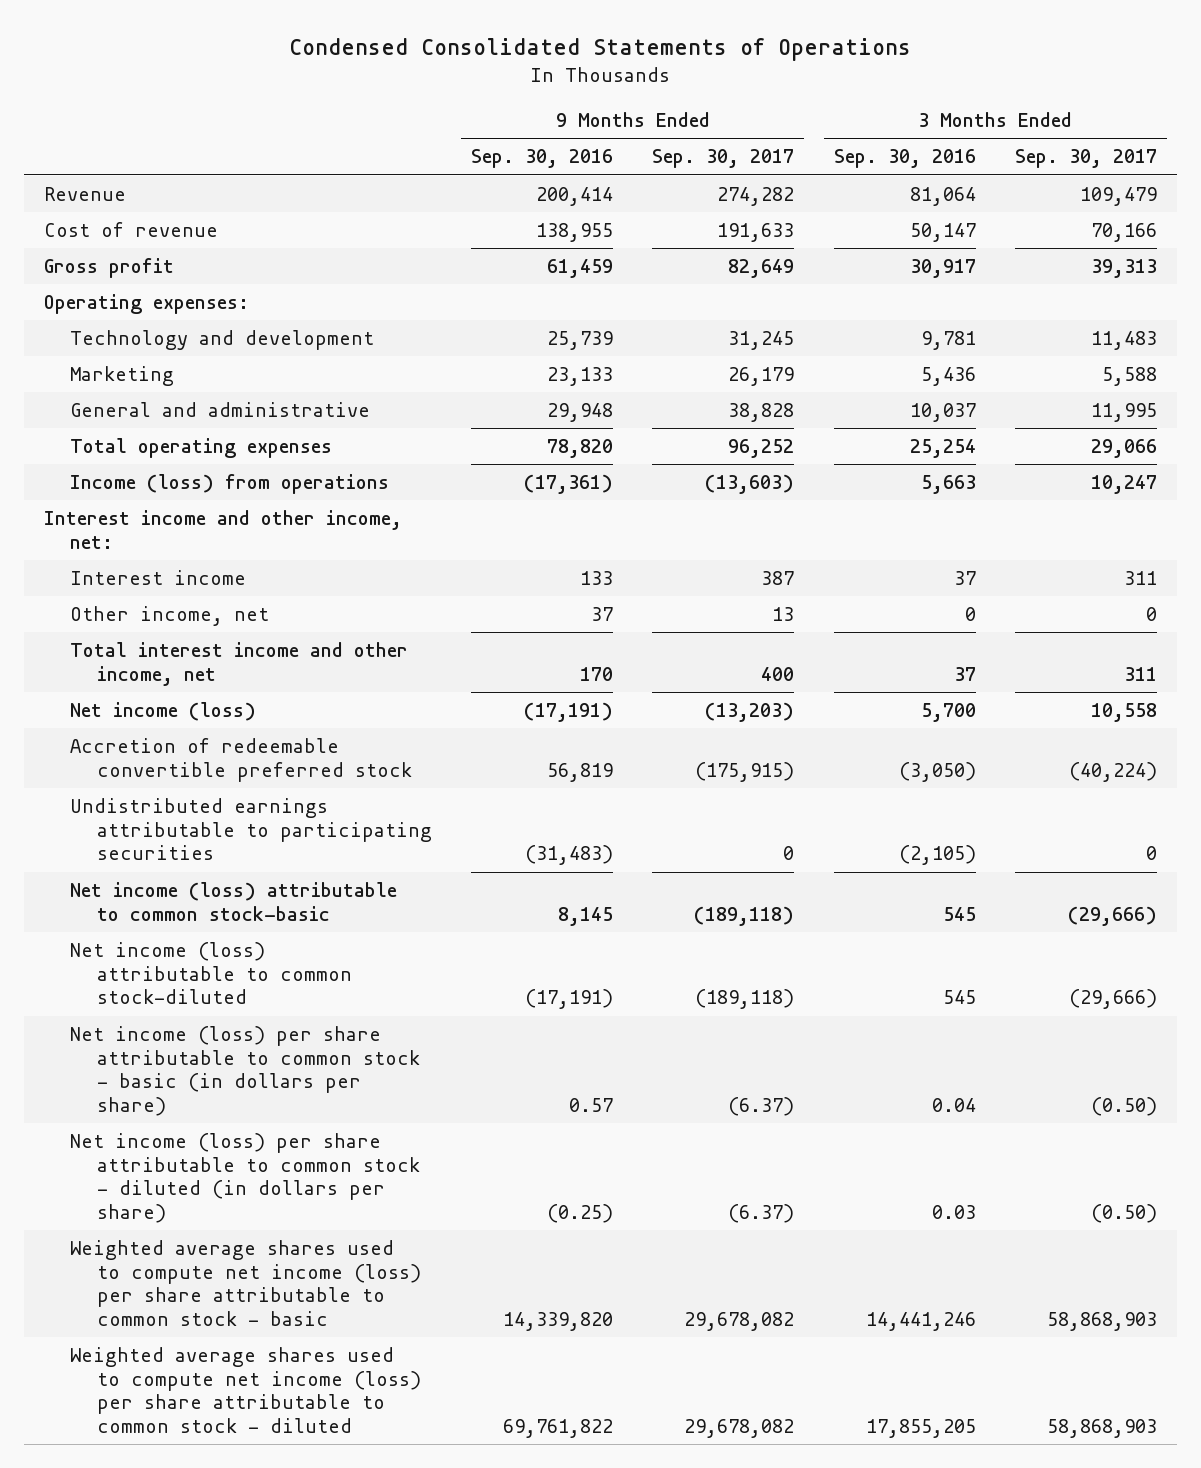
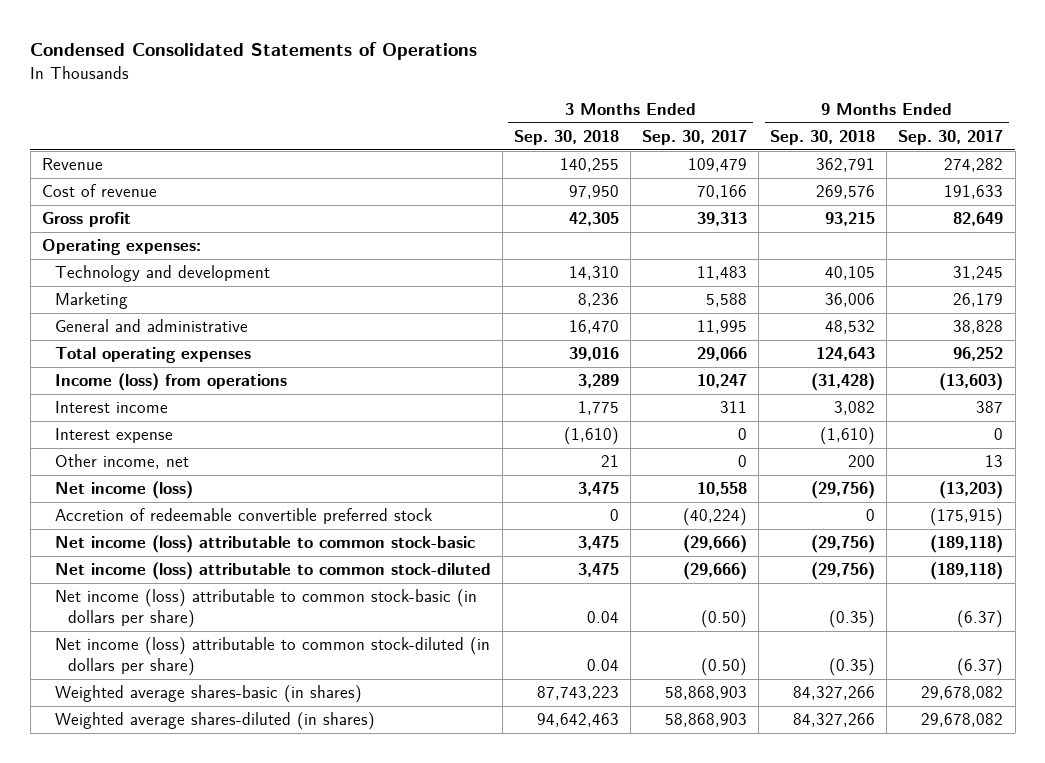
- | 9 Months Ended Sep. 30, 2016 | 9 Months Ended Sep. 30, 2017 | 3 Months Ended Sep. 30, 2016 | 3 Months Ended Sep. 30, 2017
+ | 3 Months Ended Sep. 30, 2018 | 3 Months Ended Sep. 30, 2017 | 9 Months Ended Sep. 30, 2018 | 9 Months Ended Sep. 30, 2017
- Interest income and other income, net:
+ Interest expense | (1,610) | 0 | (1,610) | 0
- Total interest income and other income, net | 170 | 400 | 37 | 311
- Undistributed earnings attributable to participating securities | (31,483) | 0 | (2,105) | 0
- Net income (loss) per share attributable to common stock - basic (in dollars per share) | 0.57 | (6.37) | 0.04 | (0.50)
- Net income (loss) per share attributable to common stock - diluted (in dollars per share) | (0.25) | (6.37) | 0.03 | (0.50)
- Weighted average shares used to compute net income (loss) per share attributable to common stock - basic | 14,339,820 | 29,678,082 | 14,441,246 | 58,868,903
- Weighted average shares used to compute net income (loss) per share attributable to common stock - diluted | 69,761,822 | 29,678,082 | 17,855,205 | 58,868,903
+ Net income (loss) attributable to common stock-basic (in dollars per share) | 0.04 | (0.50) | (0.35) | (6.37)
+ Net income (loss) attributable to common stock-diluted (in dollars per share) | 0.04 | (0.50) | (0.35) | (6.37)
+ Weighted average shares-basic (in shares) | 87,743,223 | 58,868,903 | 84,327,266 | 29,678,082
+ Weighted average shares-diluted (in shares) | 94,642,463 | 58,868,903 | 84,327,266 | 29,678,082

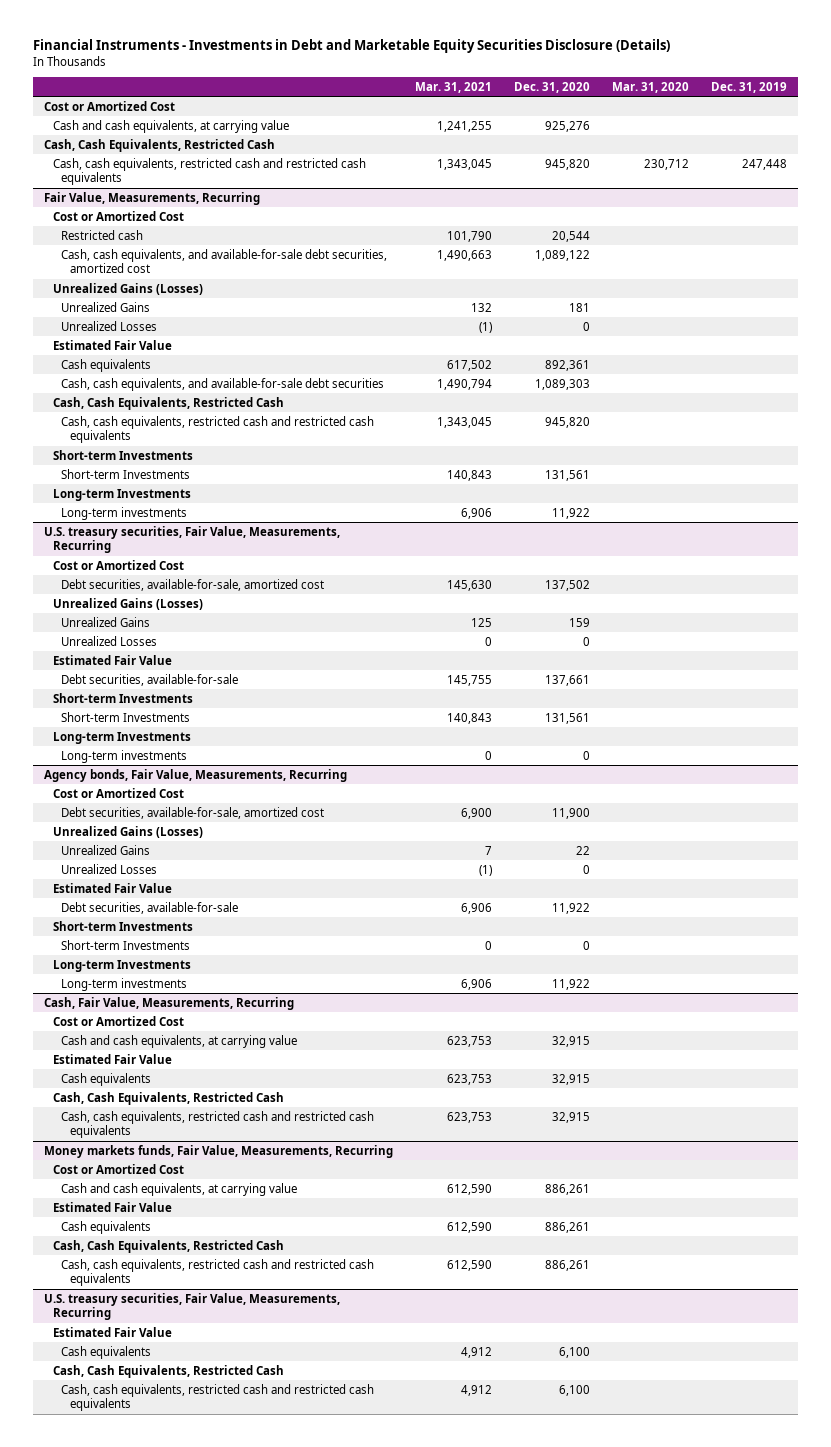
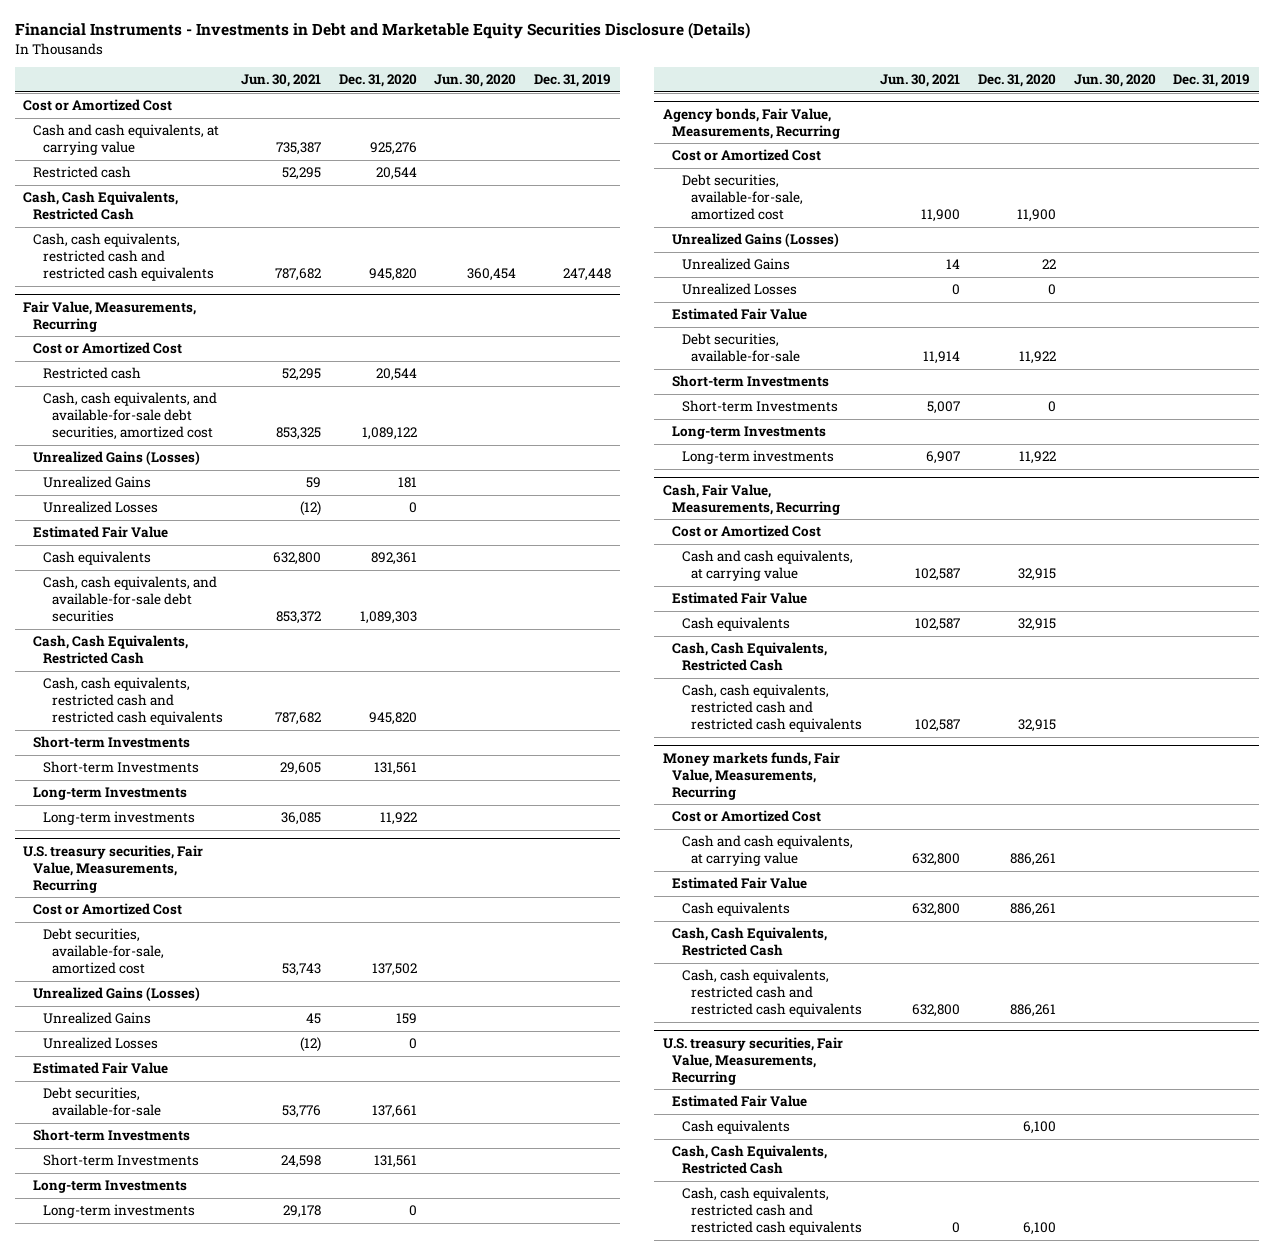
- | Mar. 31, 2021 | Dec. 31, 2020 | Mar. 31, 2020 | Dec. 31, 2019
+ | Jun. 30, 2021 | Dec. 31, 2020 | Jun. 30, 2020 | Dec. 31, 2019
+ Restricted cash | 52,295 | 20,544 | |

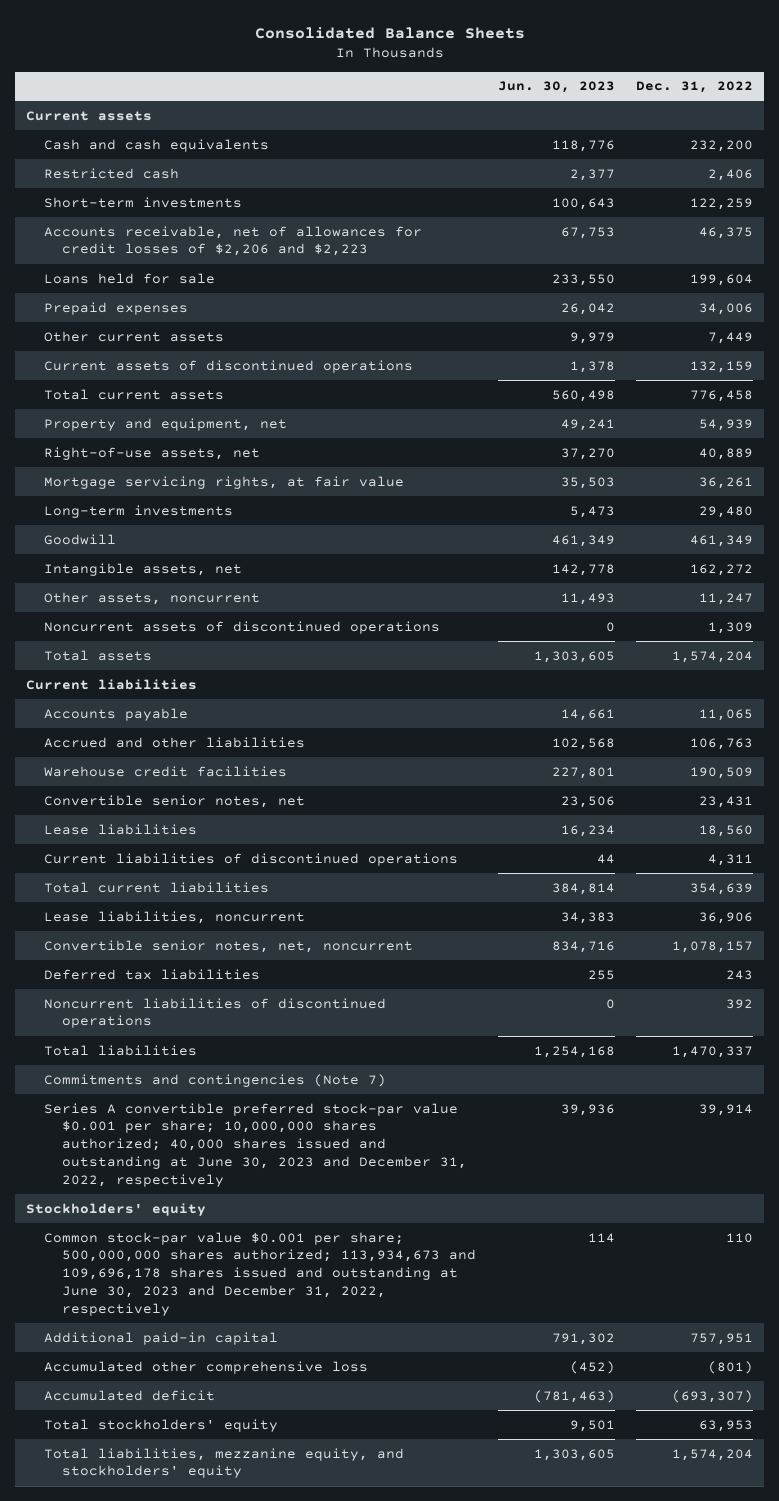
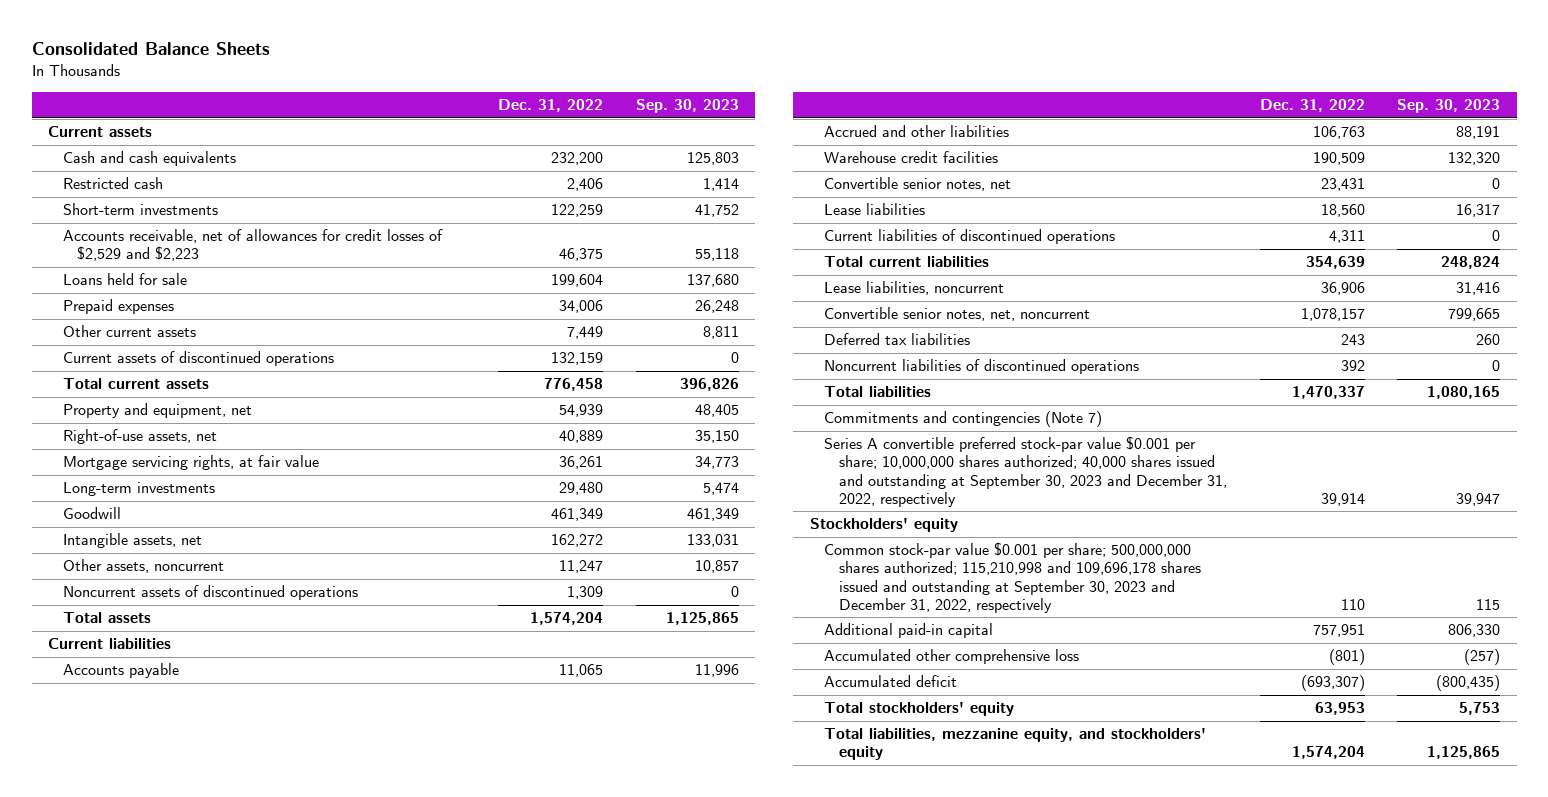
- | Jun. 30, 2023 | Dec. 31, 2022
+ | Dec. 31, 2022 | Sep. 30, 2023
- Accounts receivable, net of allowances for credit losses of $2,206 and $2,223 | 67,753 | 46,375
+ Accounts receivable, net of allowances for credit losses of $2,529 and $2,223 | 46,375 | 55,118
- Series A convertible preferred stock-par value $0.001 per share; 10,000,000 shares authorized; 40,000 shares issued and outstanding at June 30, 2023 and December 31, 2022, respectively | 39,936 | 39,914
+ Series A convertible preferred stock-par value $0.001 per share; 10,000,000 shares authorized; 40,000 shares issued and outstanding at September 30, 2023 and December 31, 2022, respectively | 39,914 | 39,947
- Common stock-par value $0.001 per share; 500,000,000 shares authorized; 113,934,673 and 109,696,178 shares issued and outstanding at June 30, 2023 and December 31, 2022, respectively | 114 | 110
+ Common stock-par value $0.001 per share; 500,000,000 shares authorized; 115,210,998 and 109,696,178 shares issued and outstanding at September 30, 2023 and December 31, 2022, respectively | 110 | 115

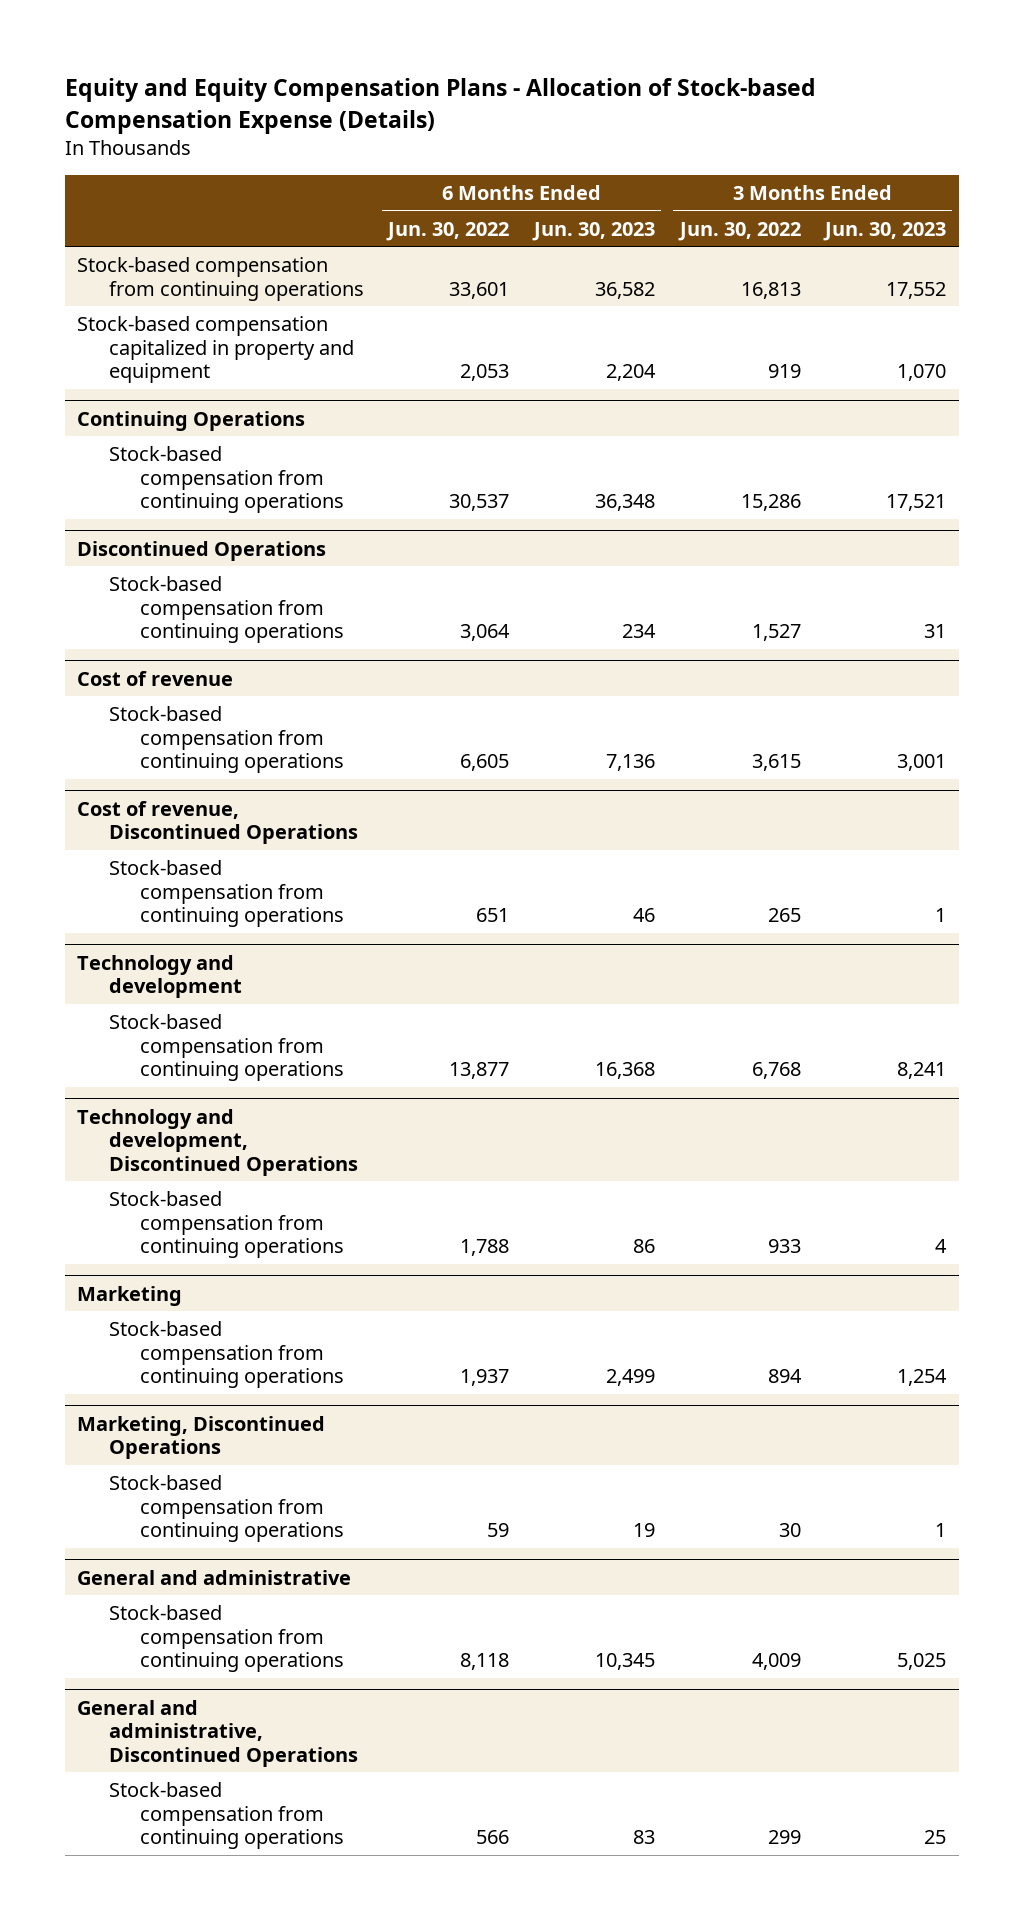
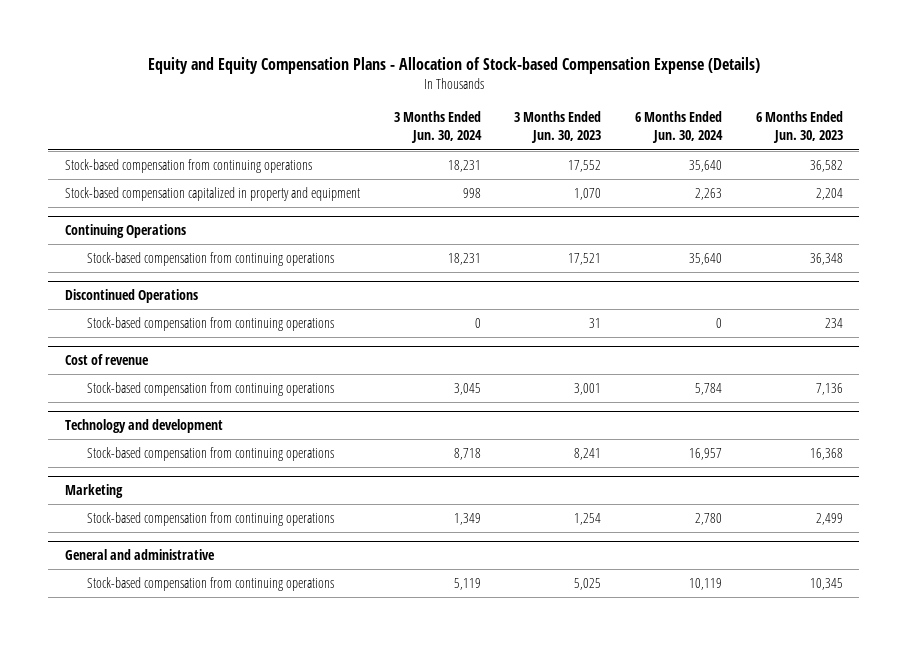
- | 6 Months Ended Jun. 30, 2022 | 6 Months Ended Jun. 30, 2023 | 3 Months Ended Jun. 30, 2022 | 3 Months Ended Jun. 30, 2023
+ | 3 Months Ended Jun. 30, 2024 | 3 Months Ended Jun. 30, 2023 | 6 Months Ended Jun. 30, 2024 | 6 Months Ended Jun. 30, 2023
- Cost of revenue, Discontinued Operations
- Stock-based compensation from continuing operations | 651 | 46 | 265 | 1
- Technology and development, Discontinued Operations
- Stock-based compensation from continuing operations | 1,788 | 86 | 933 | 4
- Marketing, Discontinued Operations
- Stock-based compensation from continuing operations | 59 | 19 | 30 | 1
- General and administrative, Discontinued Operations
- Stock-based compensation from continuing operations | 566 | 83 | 299 | 25

